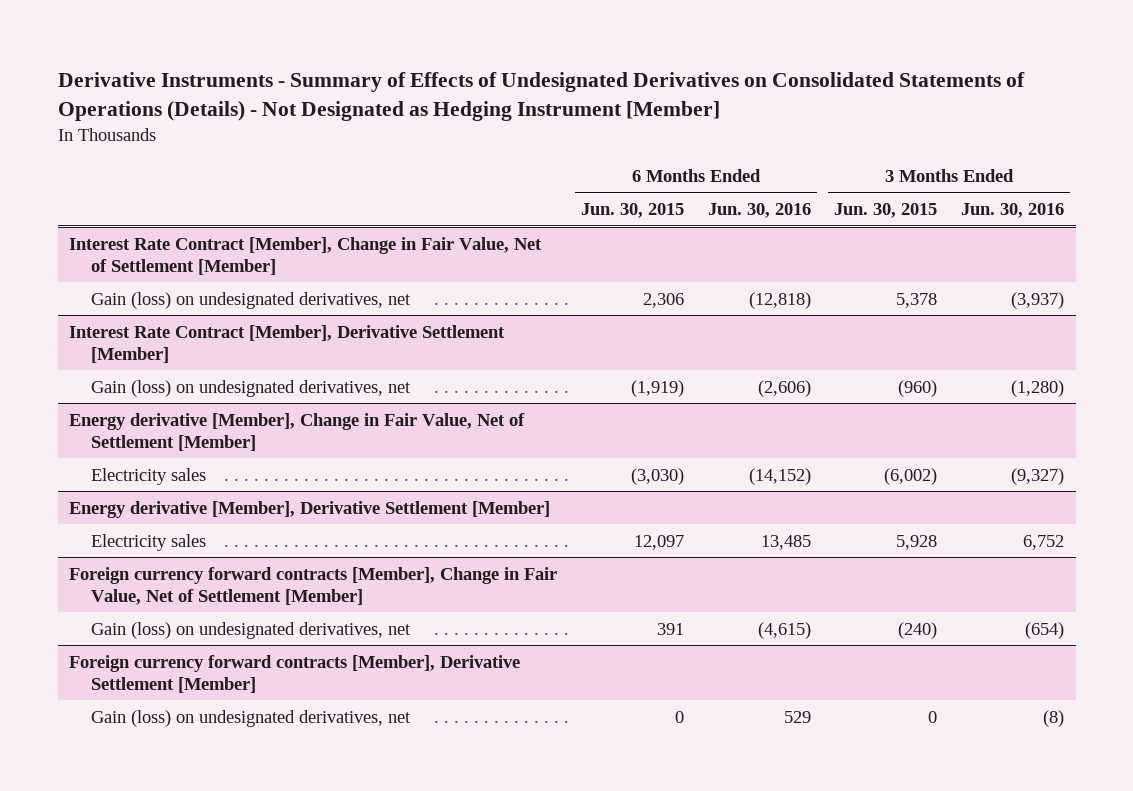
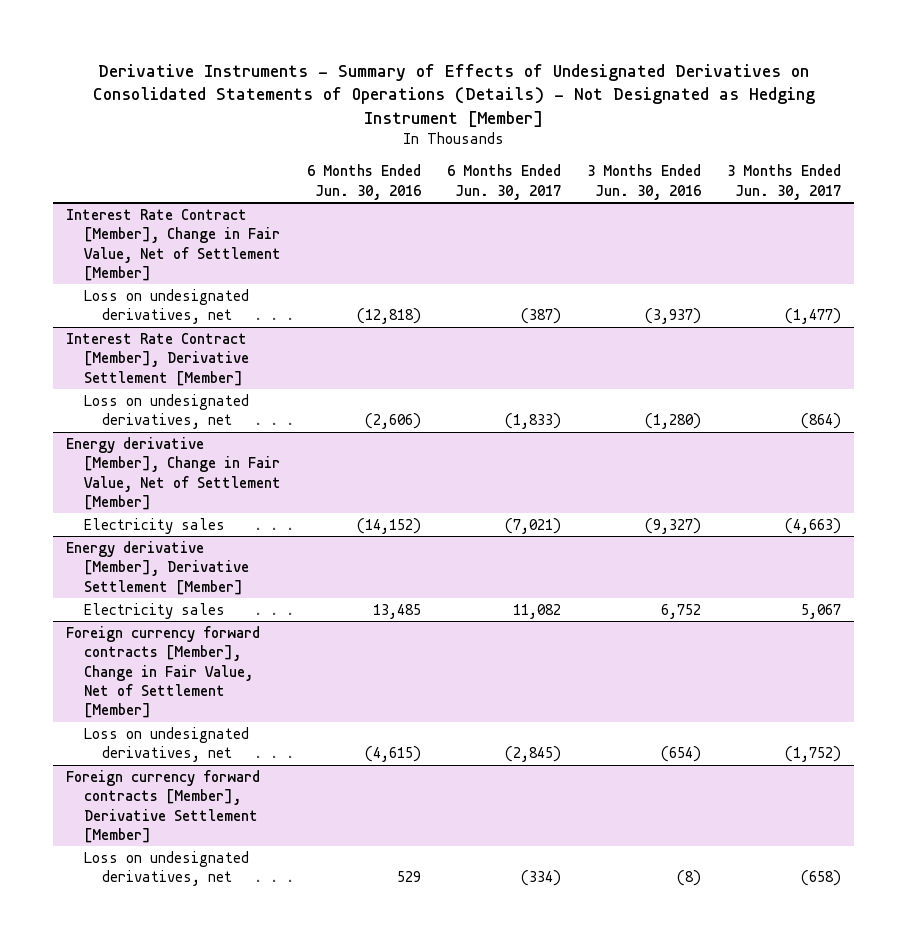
- | 6 Months Ended Jun. 30, 2015 | 6 Months Ended Jun. 30, 2016 | 3 Months Ended Jun. 30, 2015 | 3 Months Ended Jun. 30, 2016
+ | 6 Months Ended Jun. 30, 2016 | 6 Months Ended Jun. 30, 2017 | 3 Months Ended Jun. 30, 2016 | 3 Months Ended Jun. 30, 2017
@ Interest Rate Contract [Member], Change in Fair Value, Net of Settlement [Member]
- Gain (loss) on undesignated derivatives, net | 2,306 | (12,818) | 5,378 | (3,937)
+ Loss on undesignated derivatives, net | (12,818) | (387) | (3,937) | (1,477)
@ Interest Rate Contract [Member], Derivative Settlement [Member]
- Gain (loss) on undesignated derivatives, net | (1,919) | (2,606) | (960) | (1,280)
+ Loss on undesignated derivatives, net | (2,606) | (1,833) | (1,280) | (864)
@ Foreign currency forward contracts [Member], Change in Fair Value, Net of Settlement [Member]
- Gain (loss) on undesignated derivatives, net | 391 | (4,615) | (240) | (654)
+ Loss on undesignated derivatives, net | (4,615) | (2,845) | (654) | (1,752)
@ Foreign currency forward contracts [Member], Derivative Settlement [Member]
- Gain (loss) on undesignated derivatives, net | 0 | 529 | 0 | (8)
+ Loss on undesignated derivatives, net | 529 | (334) | (8) | (658)

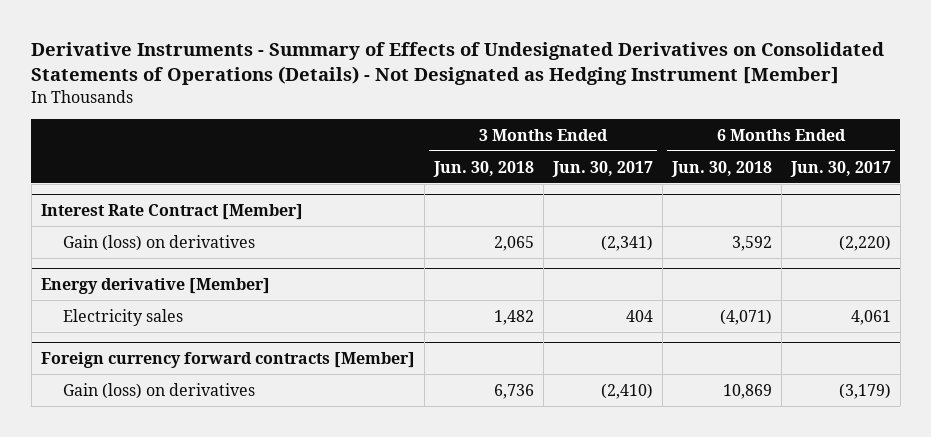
- | 6 Months Ended Jun. 30, 2016 | 6 Months Ended Jun. 30, 2017 | 3 Months Ended Jun. 30, 2016 | 3 Months Ended Jun. 30, 2017
+ | 3 Months Ended Jun. 30, 2018 | 3 Months Ended Jun. 30, 2017 | 6 Months Ended Jun. 30, 2018 | 6 Months Ended Jun. 30, 2017
- Interest Rate Contract [Member], Change in Fair Value, Net of Settlement [Member]
- Loss on undesignated derivatives, net | (12,818) | (387) | (3,937) | (1,477)
- Interest Rate Contract [Member], Derivative Settlement [Member]
- Loss on undesignated derivatives, net | (2,606) | (1,833) | (1,280) | (864)
- Energy derivative [Member], Change in Fair Value, Net of Settlement [Member]
- Electricity sales | (14,152) | (7,021) | (9,327) | (4,663)
- Energy derivative [Member], Derivative Settlement [Member]
- Electricity sales | 13,485 | 11,082 | 6,752 | 5,067
- Foreign currency forward contracts [Member], Change in Fair Value, Net of Settlement [Member]
- Loss on undesignated derivatives, net | (4,615) | (2,845) | (654) | (1,752)
- Foreign currency forward contracts [Member], Derivative Settlement [Member]
- Loss on undesignated derivatives, net | 529 | (334) | (8) | (658)
+ Interest Rate Contract [Member]
+ Gain (loss) on derivatives | 2,065 | (2,341) | 3,592 | (2,220)
+ Energy derivative [Member]
+ Electricity sales | 1,482 | 404 | (4,071) | 4,061
+ Foreign currency forward contracts [Member]
+ Gain (loss) on derivatives | 6,736 | (2,410) | 10,869 | (3,179)

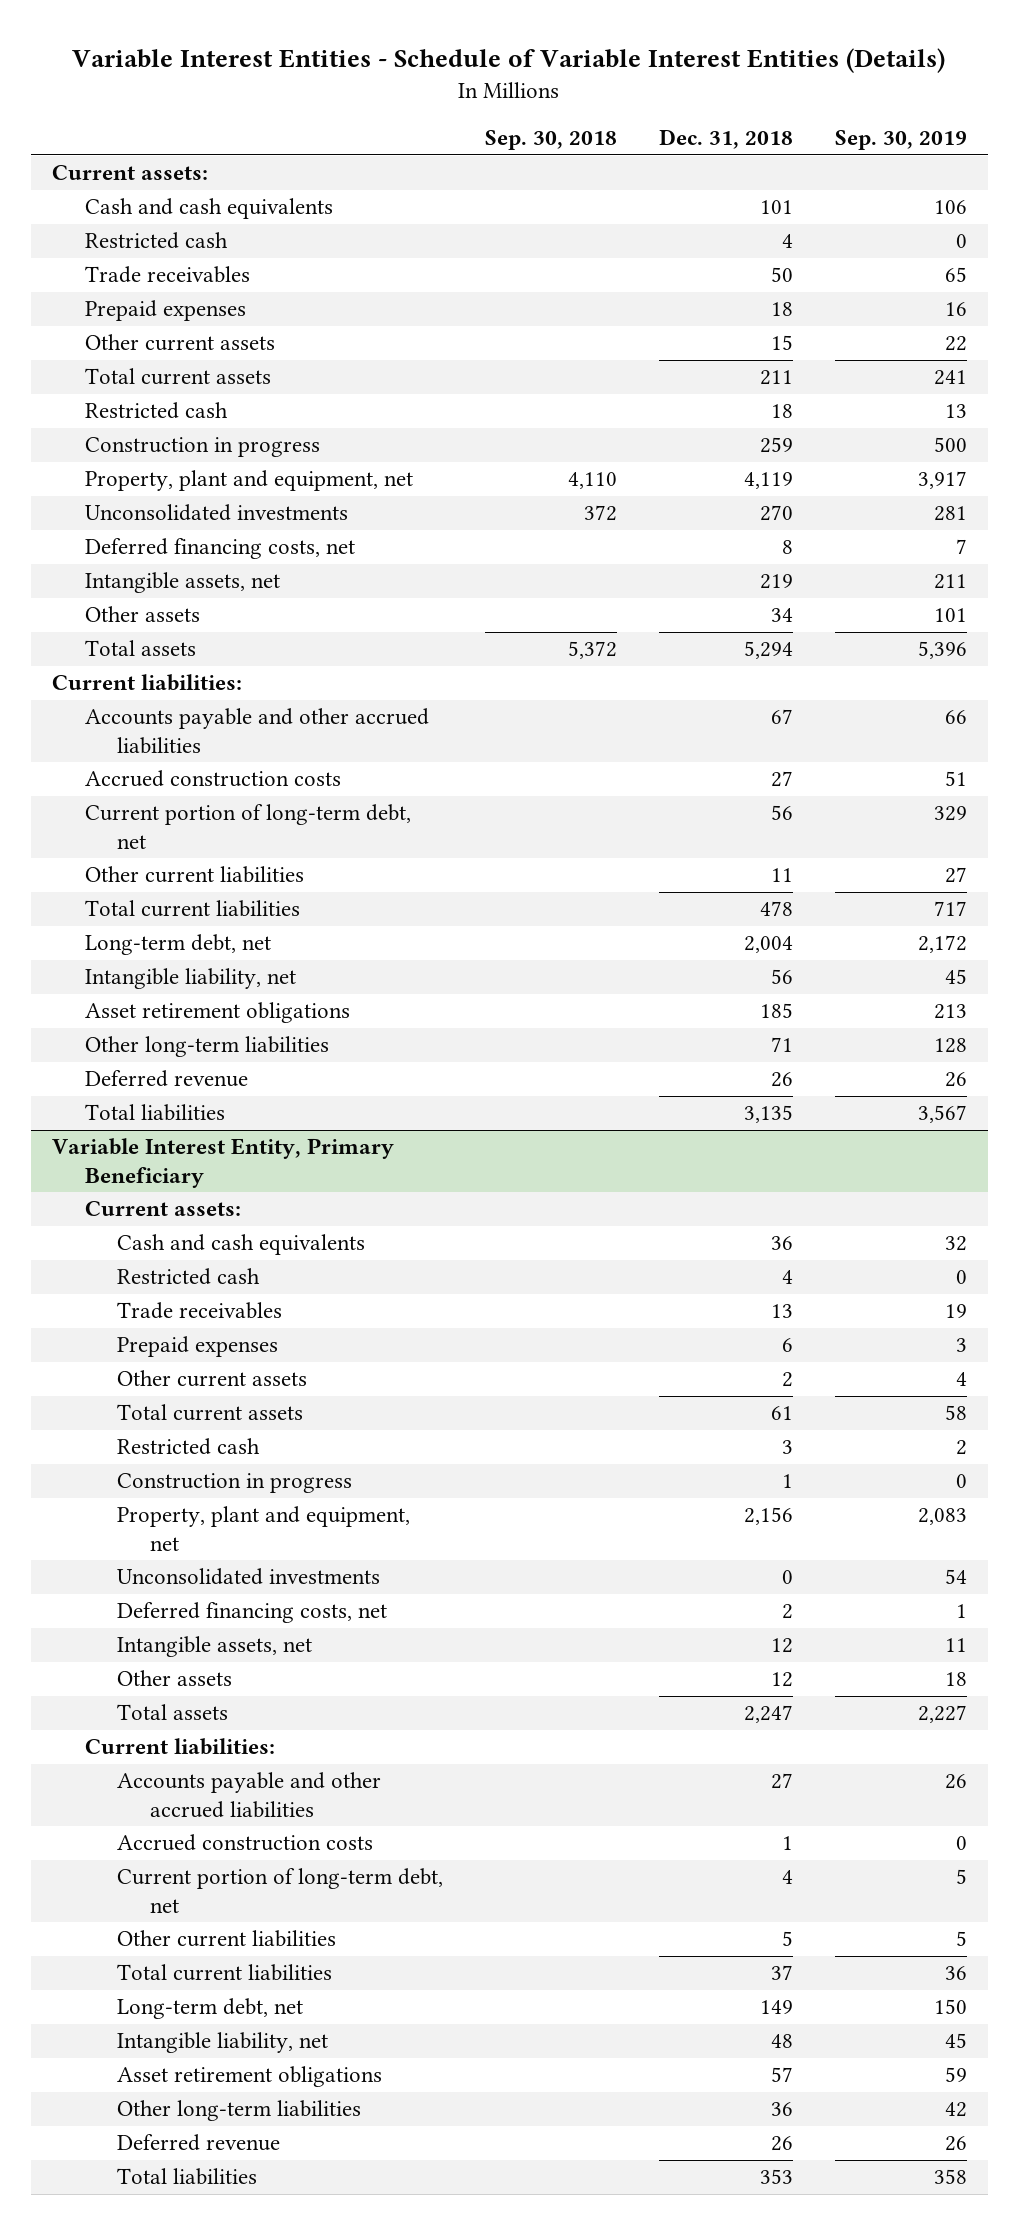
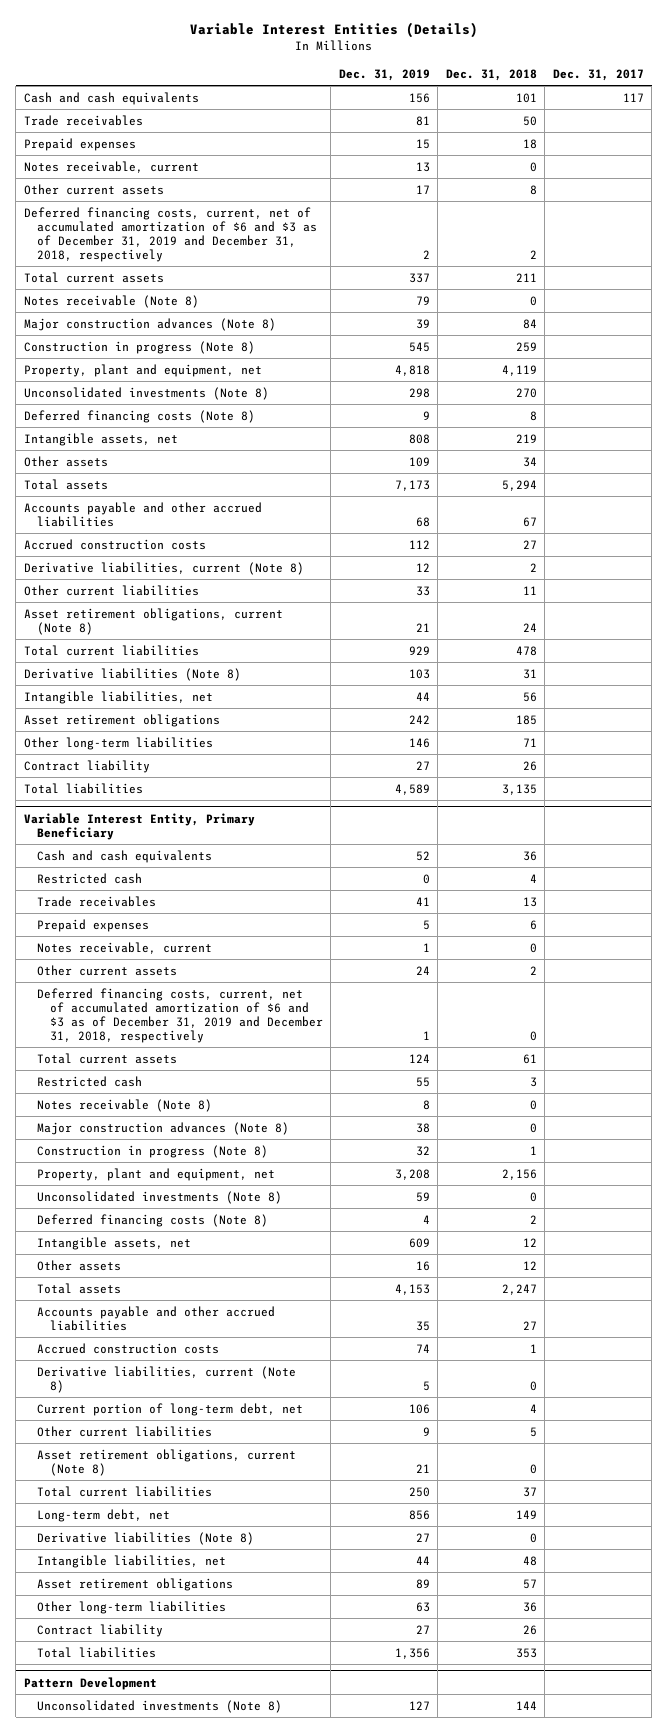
- Variable Interest Entities - Schedule of Variable Interest Entities (Details)
+ Variable Interest Entities (Details)
- | Sep. 30, 2018 | Dec. 31, 2018 | Sep. 30, 2019
+ | Dec. 31, 2019 | Dec. 31, 2018 | Dec. 31, 2017
- Current assets:
- Restricted cash | | 4 | 0
- Other current assets | | 15 | 22
+ Notes receivable, current | 13 | 0 |
+ Other current assets | 17 | 8 |
+ Deferred financing costs, current, net of accumulated amortization of $6 and $3 as of December 31, 2019 and December 31, 2018, respectively | 2 | 2 |
- Restricted cash | | 18 | 13
- Construction in progress | | 259 | 500
+ Notes receivable (Note 8) | 79 | 0 |
+ Major construction advances (Note 8) | 39 | 84 |
+ Construction in progress (Note 8) | 545 | 259 |
- Unconsolidated investments | 372 | 270 | 281
- Deferred financing costs, net | | 8 | 7
+ Unconsolidated investments (Note 8) | 298 | 270 |
+ Deferred financing costs (Note 8) | 9 | 8 |
- Current liabilities:
- Current portion of long-term debt, net | | 56 | 329
+ Derivative liabilities, current (Note 8) | 12 | 2 |
+ Asset retirement obligations, current (Note 8) | 21 | 24 |
- Long-term debt, net | | 2,004 | 2,172
- Intangible liability, net | | 56 | 45
+ Derivative liabilities (Note 8) | 103 | 31 |
+ Intangible liabilities, net | 44 | 56 |
- Deferred revenue | | 26 | 26
+ Contract liability | 27 | 26 |
@ Variable Interest Entity, Primary Beneficiary
- Current assets:
+ Notes receivable, current | 1 | 0 |
+ Deferred financing costs, current, net of accumulated amortization of $6 and $3 as of December 31, 2019 and December 31, 2018, respectively | 1 | 0 |
- Construction in progress | | 1 | 0
+ Notes receivable (Note 8) | 8 | 0 |
+ Major construction advances (Note 8) | 38 | 0 |
+ Construction in progress (Note 8) | 32 | 1 |
- Unconsolidated investments | | 0 | 54
- Deferred financing costs, net | | 2 | 1
+ Unconsolidated investments (Note 8) | 59 | 0 |
+ Deferred financing costs (Note 8) | 4 | 2 |
- Current liabilities:
+ Derivative liabilities, current (Note 8) | 5 | 0 |
+ Asset retirement obligations, current (Note 8) | 21 | 0 |
- Intangible liability, net | | 48 | 45
+ Derivative liabilities (Note 8) | 27 | 0 |
+ Intangible liabilities, net | 44 | 48 |
- Deferred revenue | | 26 | 26
+ Contract liability | 27 | 26 |
+ Pattern Development
+ Unconsolidated investments (Note 8) | 127 | 144 |

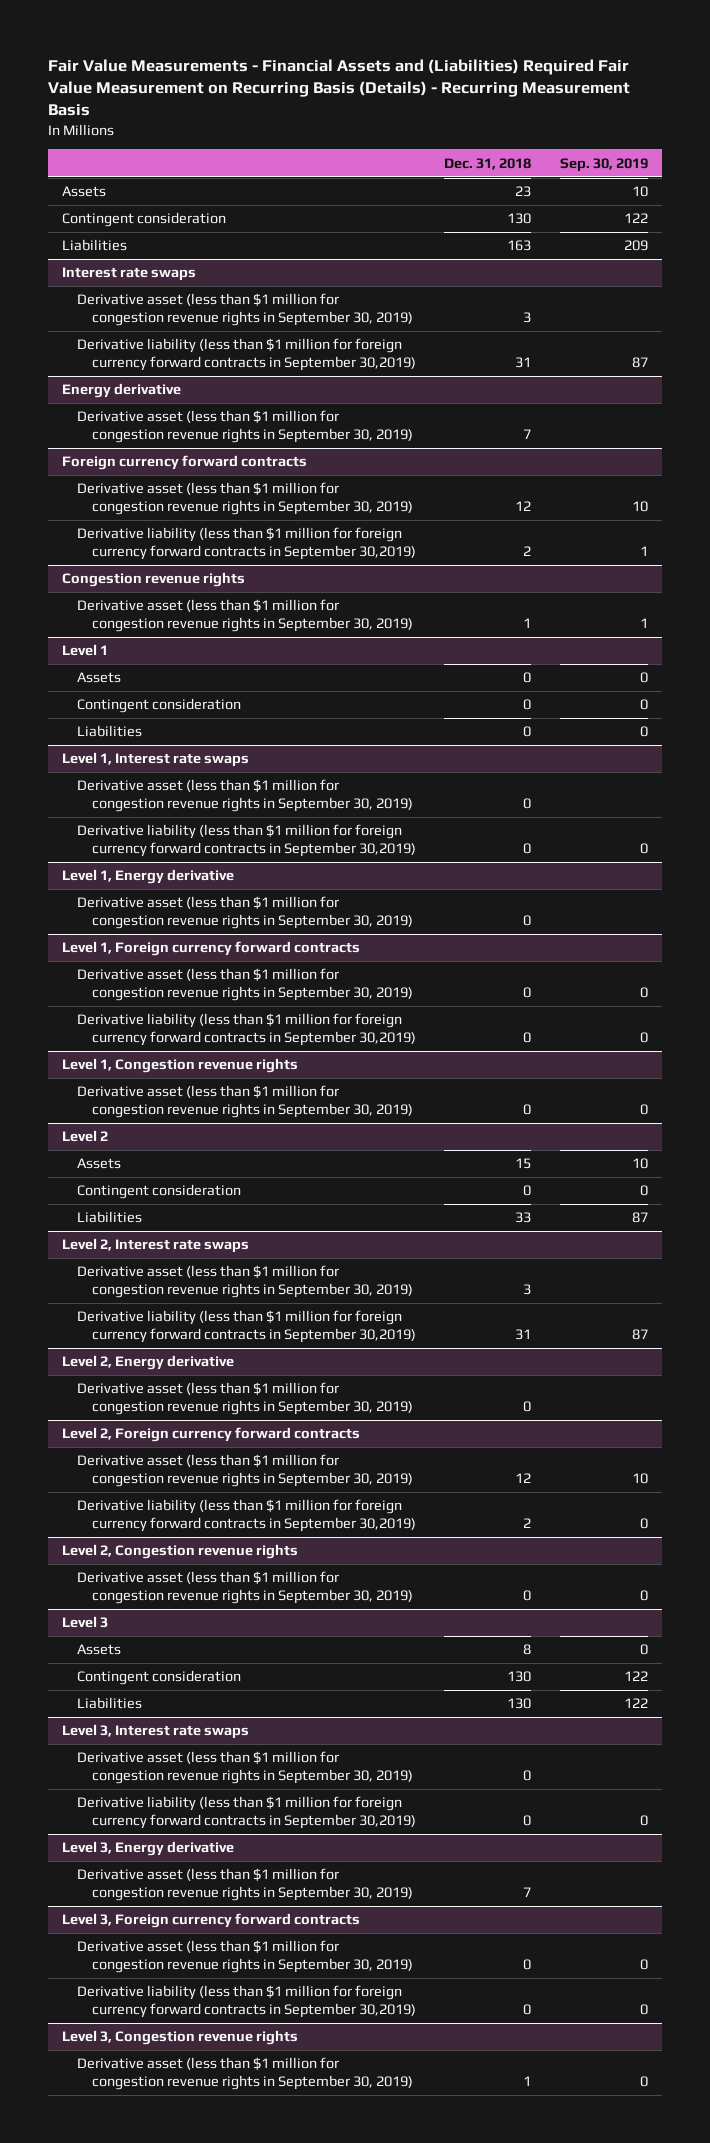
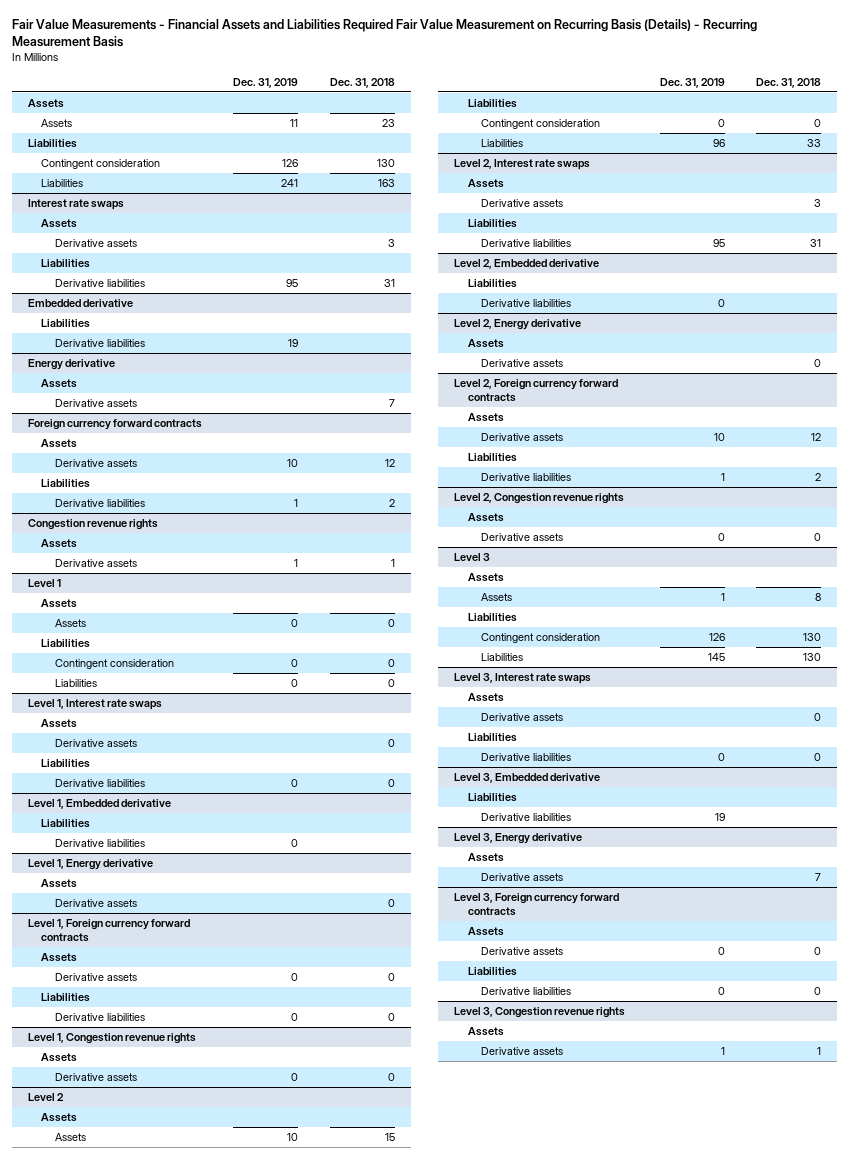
- Fair Value Measurements - Financial Assets and (Liabilities) Required Fair Value Measurement on Recurring Basis (Details) - Recurring Measurement Basis
+ Fair Value Measurements - Financial Assets and Liabilities Required Fair Value Measurement on Recurring Basis (Details) - Recurring Measurement Basis
- | Dec. 31, 2018 | Sep. 30, 2019
+ | Dec. 31, 2019 | Dec. 31, 2018
+ Assets
+ Liabilities
@ Interest rate swaps
- Derivative asset (less than $1 million for congestion revenue rights in September 30, 2019) | 3 |
- Derivative liability (less than $1 million for foreign currency forward contracts in September 30,2019) | 31 | 87
+ Assets
+ Derivative assets | | 3
+ Liabilities
+ Derivative liabilities | 95 | 31
+ Embedded derivative
+ Liabilities
+ Derivative liabilities | 19 |
@ Energy derivative
- Derivative asset (less than $1 million for congestion revenue rights in September 30, 2019) | 7 |
+ Assets
+ Derivative assets | | 7
@ Foreign currency forward contracts
- Derivative asset (less than $1 million for congestion revenue rights in September 30, 2019) | 12 | 10
- Derivative liability (less than $1 million for foreign currency forward contracts in September 30,2019) | 2 | 1
+ Assets
+ Derivative assets | 10 | 12
+ Liabilities
+ Derivative liabilities | 1 | 2
@ Congestion revenue rights
- Derivative asset (less than $1 million for congestion revenue rights in September 30, 2019) | 1 | 1
+ Assets
+ Derivative assets | 1 | 1
@ Level 1
+ Assets
+ Liabilities
@ Level 1, Interest rate swaps
- Derivative asset (less than $1 million for congestion revenue rights in September 30, 2019) | 0 |
- Derivative liability (less than $1 million for foreign currency forward contracts in September 30,2019) | 0 | 0
+ Assets
+ Derivative assets | | 0
+ Liabilities
+ Derivative liabilities | 0 | 0
+ Level 1, Embedded derivative
+ Liabilities
+ Derivative liabilities | 0 |
@ Level 1, Energy derivative
- Derivative asset (less than $1 million for congestion revenue rights in September 30, 2019) | 0 |
+ Assets
+ Derivative assets | | 0
@ Level 1, Foreign currency forward contracts
- Derivative asset (less than $1 million for congestion revenue rights in September 30, 2019) | 0 | 0
- Derivative liability (less than $1 million for foreign currency forward contracts in September 30,2019) | 0 | 0
+ Assets
+ Derivative assets | 0 | 0
+ Liabilities
+ Derivative liabilities | 0 | 0
@ Level 1, Congestion revenue rights
- Derivative asset (less than $1 million for congestion revenue rights in September 30, 2019) | 0 | 0
+ Assets
+ Derivative assets | 0 | 0
@ Level 2
+ Assets
+ Liabilities
@ Level 2, Interest rate swaps
- Derivative asset (less than $1 million for congestion revenue rights in September 30, 2019) | 3 |
- Derivative liability (less than $1 million for foreign currency forward contracts in September 30,2019) | 31 | 87
+ Assets
+ Derivative assets | | 3
+ Liabilities
+ Derivative liabilities | 95 | 31
+ Level 2, Embedded derivative
+ Liabilities
+ Derivative liabilities | 0 |
@ Level 2, Energy derivative
- Derivative asset (less than $1 million for congestion revenue rights in September 30, 2019) | 0 |
+ Assets
+ Derivative assets | | 0
@ Level 2, Foreign currency forward contracts
- Derivative asset (less than $1 million for congestion revenue rights in September 30, 2019) | 12 | 10
- Derivative liability (less than $1 million for foreign currency forward contracts in September 30,2019) | 2 | 0
+ Assets
+ Derivative assets | 10 | 12
+ Liabilities
+ Derivative liabilities | 1 | 2
@ Level 2, Congestion revenue rights
- Derivative asset (less than $1 million for congestion revenue rights in September 30, 2019) | 0 | 0
+ Assets
+ Derivative assets | 0 | 0
@ Level 3
+ Assets
+ Liabilities
@ Level 3, Interest rate swaps
- Derivative asset (less than $1 million for congestion revenue rights in September 30, 2019) | 0 |
- Derivative liability (less than $1 million for foreign currency forward contracts in September 30,2019) | 0 | 0
+ Assets
+ Derivative assets | | 0
+ Liabilities
+ Derivative liabilities | 0 | 0
+ Level 3, Embedded derivative
+ Liabilities
+ Derivative liabilities | 19 |
@ Level 3, Energy derivative
- Derivative asset (less than $1 million for congestion revenue rights in September 30, 2019) | 7 |
+ Assets
+ Derivative assets | | 7
@ Level 3, Foreign currency forward contracts
- Derivative asset (less than $1 million for congestion revenue rights in September 30, 2019) | 0 | 0
- Derivative liability (less than $1 million for foreign currency forward contracts in September 30,2019) | 0 | 0
+ Assets
+ Derivative assets | 0 | 0
+ Liabilities
+ Derivative liabilities | 0 | 0
@ Level 3, Congestion revenue rights
- Derivative asset (less than $1 million for congestion revenue rights in September 30, 2019) | 1 | 0
+ Assets
+ Derivative assets | 1 | 1

